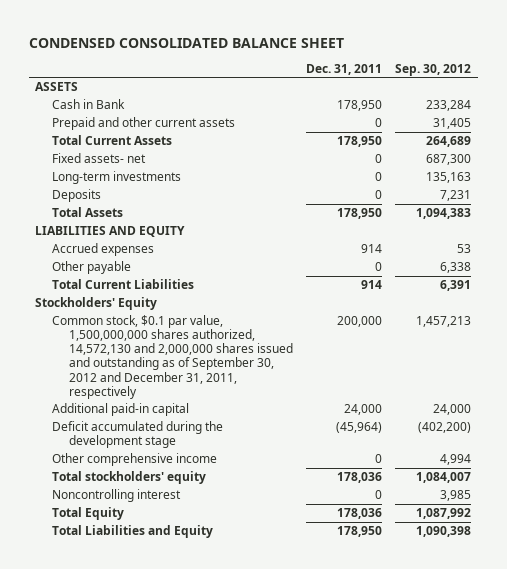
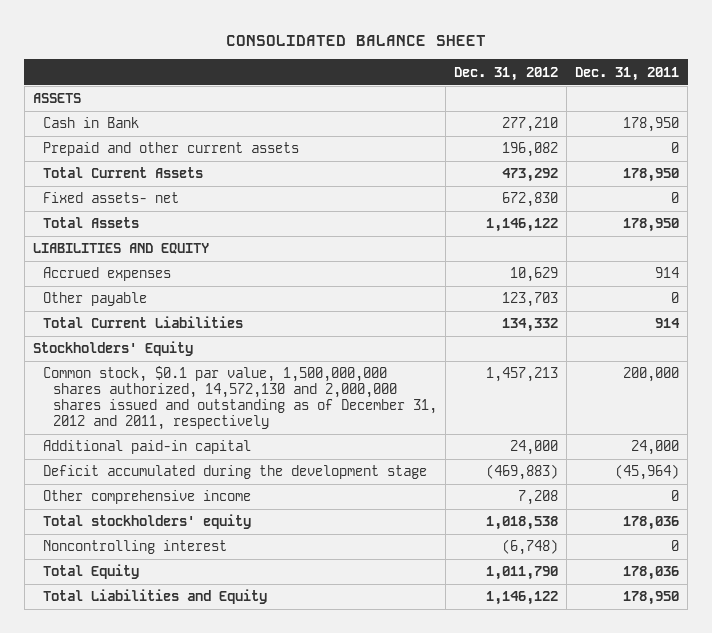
- CONDENSED CONSOLIDATED BALANCE SHEET
+ CONSOLIDATED BALANCE SHEET
- | Dec. 31, 2011 | Sep. 30, 2012
+ | Dec. 31, 2012 | Dec. 31, 2011
- Long-term investments | 0 | 135,163
- Deposits | 0 | 7,231
- Common stock, $0.1 par value, 1,500,000,000 shares authorized, 14,572,130 and 2,000,000 shares issued and outstanding as of September 30, 2012 and December 31, 2011, respectively | 200,000 | 1,457,213
+ Common stock, $0.1 par value, 1,500,000,000 shares authorized, 14,572,130 and 2,000,000 shares issued and outstanding as of December 31, 2012 and 2011, respectively | 1,457,213 | 200,000

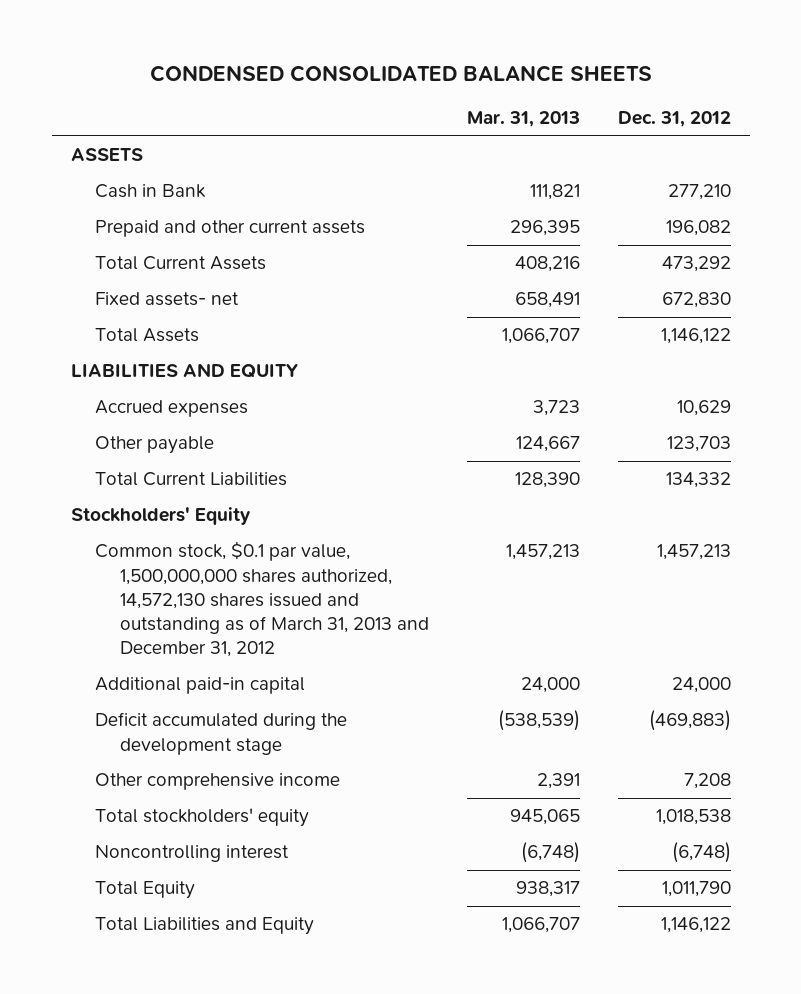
- CONSOLIDATED BALANCE SHEET
+ CONDENSED CONSOLIDATED BALANCE SHEETS
- | Dec. 31, 2012 | Dec. 31, 2011
+ | Mar. 31, 2013 | Dec. 31, 2012
- Common stock, $0.1 par value, 1,500,000,000 shares authorized, 14,572,130 and 2,000,000 shares issued and outstanding as of December 31, 2012 and 2011, respectively | 1,457,213 | 200,000
+ Common stock, $0.1 par value, 1,500,000,000 shares authorized, 14,572,130 shares issued and outstanding as of March 31, 2013 and December 31, 2012 | 1,457,213 | 1,457,213

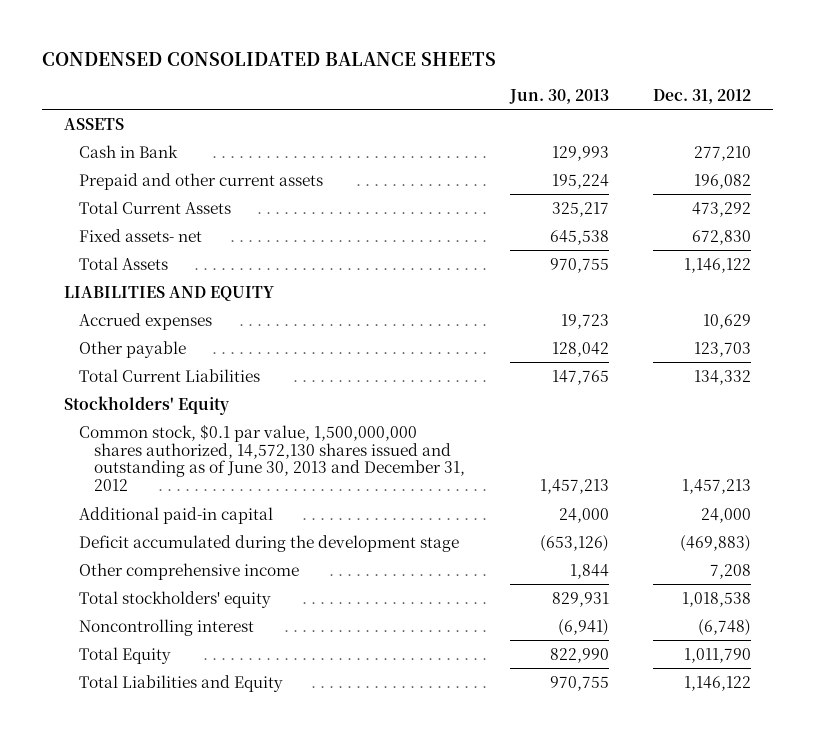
- | Mar. 31, 2013 | Dec. 31, 2012
+ | Jun. 30, 2013 | Dec. 31, 2012
- Common stock, $0.1 par value, 1,500,000,000 shares authorized, 14,572,130 shares issued and outstanding as of March 31, 2013 and December 31, 2012 | 1,457,213 | 1,457,213
+ Common stock, $0.1 par value, 1,500,000,000 shares authorized, 14,572,130 shares issued and outstanding as of June 30, 2013 and December 31, 2012 | 1,457,213 | 1,457,213

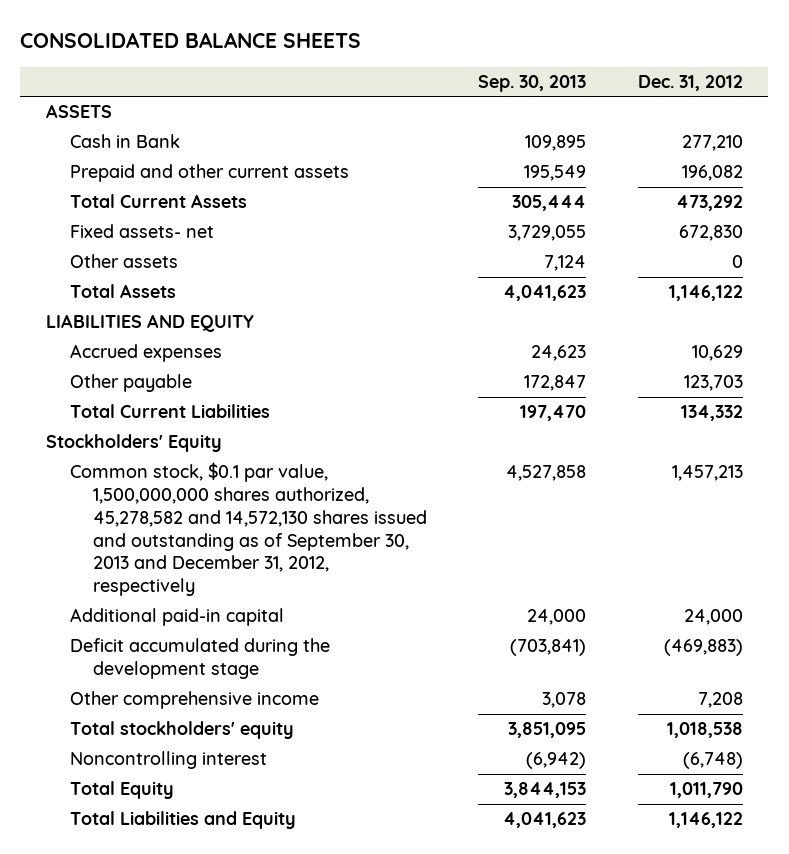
- CONDENSED CONSOLIDATED BALANCE SHEETS
+ CONSOLIDATED BALANCE SHEETS
- | Jun. 30, 2013 | Dec. 31, 2012
+ | Sep. 30, 2013 | Dec. 31, 2012
+ Other assets | 7,124 | 0
- Common stock, $0.1 par value, 1,500,000,000 shares authorized, 14,572,130 shares issued and outstanding as of June 30, 2013 and December 31, 2012 | 1,457,213 | 1,457,213
+ Common stock, $0.1 par value, 1,500,000,000 shares authorized, 45,278,582 and 14,572,130 shares issued and outstanding as of September 30, 2013 and December 31, 2012, respectively | 4,527,858 | 1,457,213

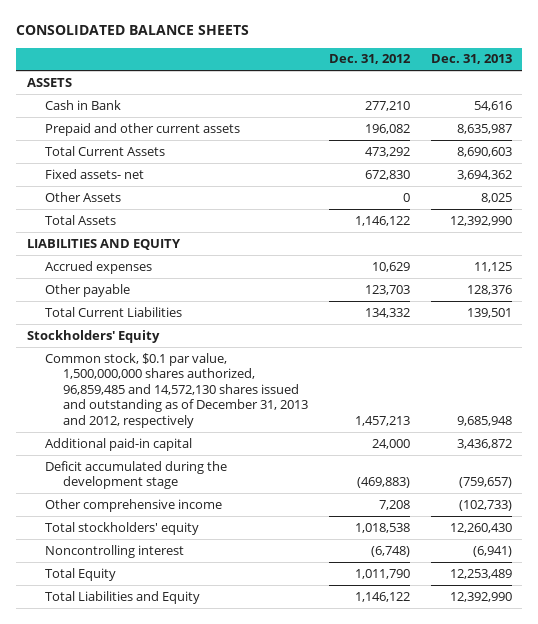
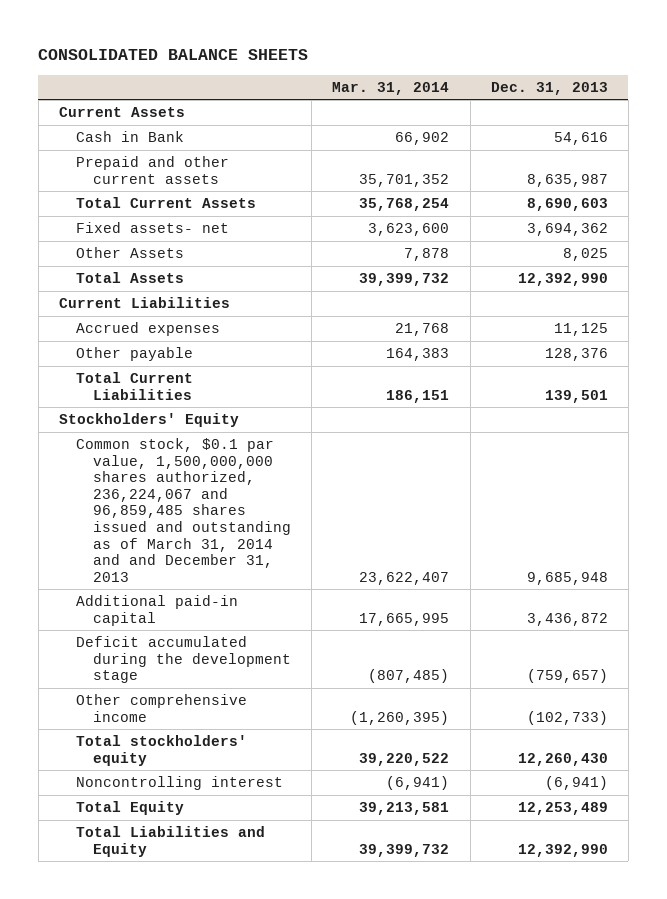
- | Dec. 31, 2012 | Dec. 31, 2013
+ | Mar. 31, 2014 | Dec. 31, 2013
- ASSETS
+ Current Assets
- LIABILITIES AND EQUITY
+ Current Liabilities
- Common stock, $0.1 par value, 1,500,000,000 shares authorized, 96,859,485 and 14,572,130 shares issued and outstanding as of December 31, 2013 and 2012, respectively | 1,457,213 | 9,685,948
+ Common stock, $0.1 par value, 1,500,000,000 shares authorized, 236,224,067 and 96,859,485 shares issued and outstanding as of March 31, 2014 and and December 31, 2013 | 23,622,407 | 9,685,948

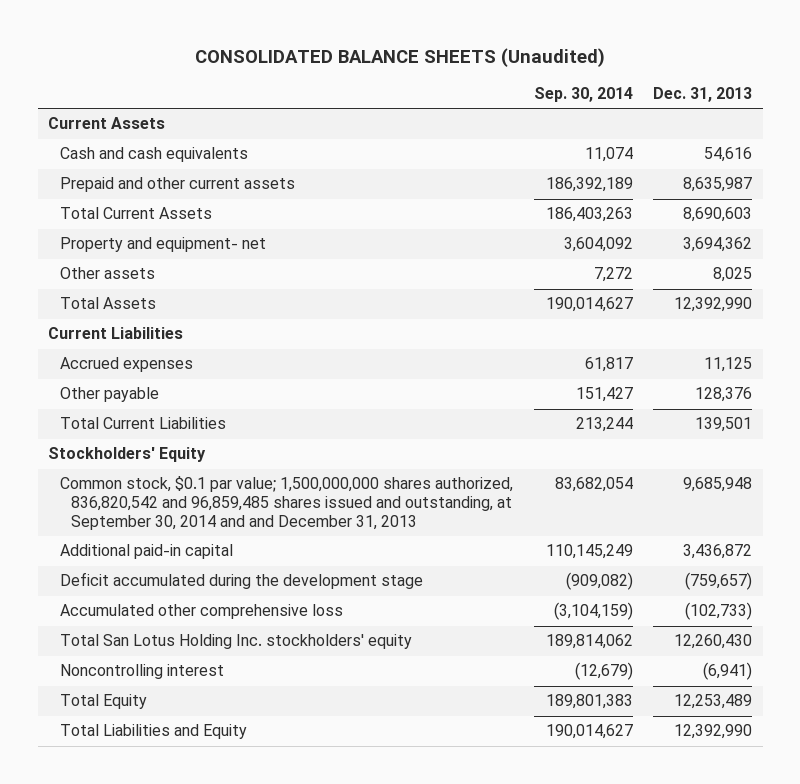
- CONSOLIDATED BALANCE SHEETS
+ CONSOLIDATED BALANCE SHEETS (Unaudited)
- | Mar. 31, 2014 | Dec. 31, 2013
+ | Sep. 30, 2014 | Dec. 31, 2013
- Cash in Bank | 66,902 | 54,616
+ Cash and cash equivalents | 11,074 | 54,616
- Fixed assets- net | 3,623,600 | 3,694,362
- Other Assets | 7,878 | 8,025
+ Property and equipment- net | 3,604,092 | 3,694,362
+ Other assets | 7,272 | 8,025
- Common stock, $0.1 par value, 1,500,000,000 shares authorized, 236,224,067 and 96,859,485 shares issued and outstanding as of March 31, 2014 and and December 31, 2013 | 23,622,407 | 9,685,948
+ Common stock, $0.1 par value; 1,500,000,000 shares authorized, 836,820,542 and 96,859,485 shares issued and outstanding, at September 30, 2014 and and December 31, 2013 | 83,682,054 | 9,685,948
- Other comprehensive income | (1,260,395) | (102,733)
- Total stockholders' equity | 39,220,522 | 12,260,430
+ Accumulated other comprehensive loss | (3,104,159) | (102,733)
+ Total San Lotus Holding Inc. stockholders' equity | 189,814,062 | 12,260,430

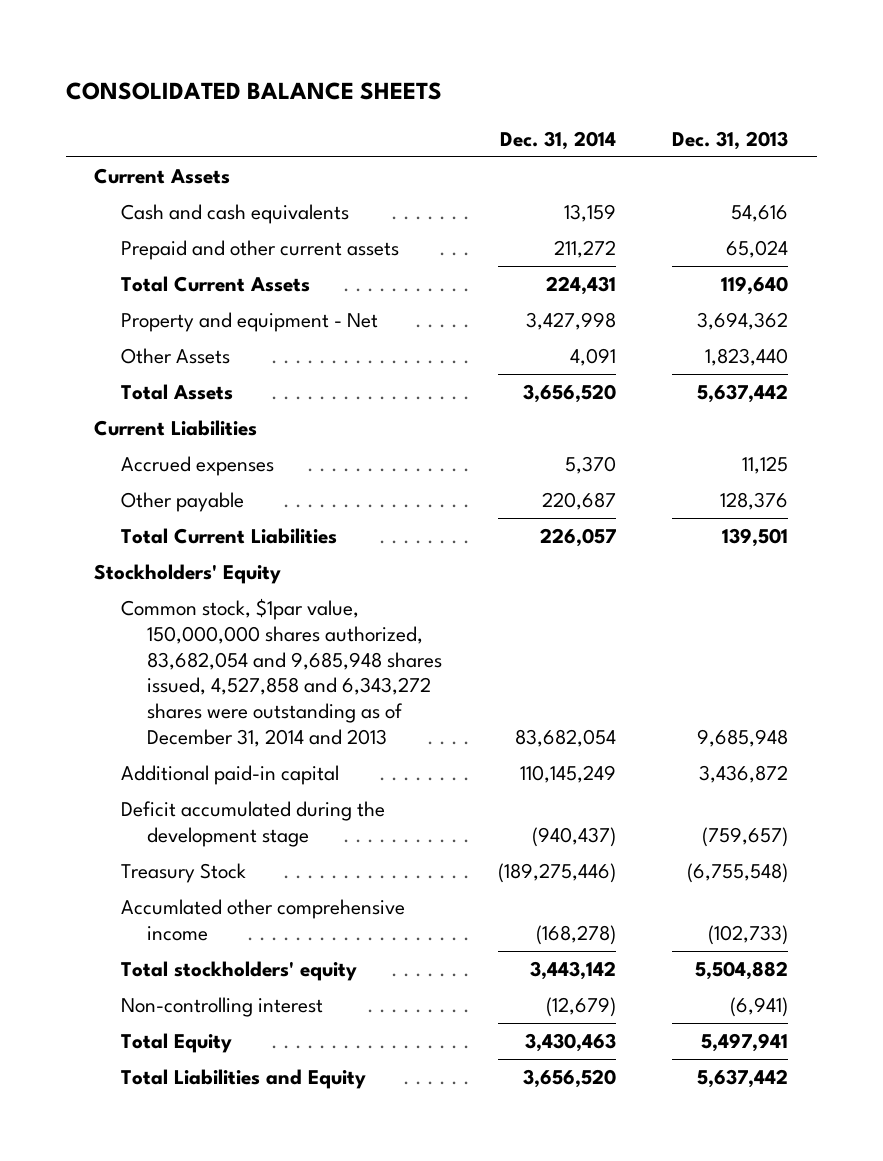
- CONSOLIDATED BALANCE SHEETS (Unaudited)
+ CONSOLIDATED BALANCE SHEETS
- | Sep. 30, 2014 | Dec. 31, 2013
+ | Dec. 31, 2014 | Dec. 31, 2013
- Prepaid and other current assets | 186,392,189 | 8,635,987
- Total Current Assets | 186,403,263 | 8,690,603
- Property and equipment- net | 3,604,092 | 3,694,362
- Other assets | 7,272 | 8,025
- Total Assets | 190,014,627 | 12,392,990
+ Prepaid and other current assets | 211,272 | 65,024
+ Total Current Assets | 224,431 | 119,640
+ Property and equipment - Net | 3,427,998 | 3,694,362
+ Other Assets | 4,091 | 1,823,440
+ Total Assets | 3,656,520 | 5,637,442
- Common stock, $0.1 par value; 1,500,000,000 shares authorized, 836,820,542 and 96,859,485 shares issued and outstanding, at September 30, 2014 and and December 31, 2013 | 83,682,054 | 9,685,948
+ Common stock, $1par value, 150,000,000 shares authorized, 83,682,054 and 9,685,948 shares issued, 4,527,858 and 6,343,272 shares were outstanding as of December 31, 2014 and 2013 | 83,682,054 | 9,685,948
- Accumulated other comprehensive loss | (3,104,159) | (102,733)
- Total San Lotus Holding Inc. stockholders' equity | 189,814,062 | 12,260,430
- Noncontrolling interest | (12,679) | (6,941)
- Total Equity | 189,801,383 | 12,253,489
- Total Liabilities and Equity | 190,014,627 | 12,392,990
+ Treasury Stock | (189,275,446) | (6,755,548)
+ Accumlated other comprehensive income | (168,278) | (102,733)
+ Total stockholders' equity | 3,443,142 | 5,504,882
+ Non-controlling interest | (12,679) | (6,941)
+ Total Equity | 3,430,463 | 5,497,941
+ Total Liabilities and Equity | 3,656,520 | 5,637,442

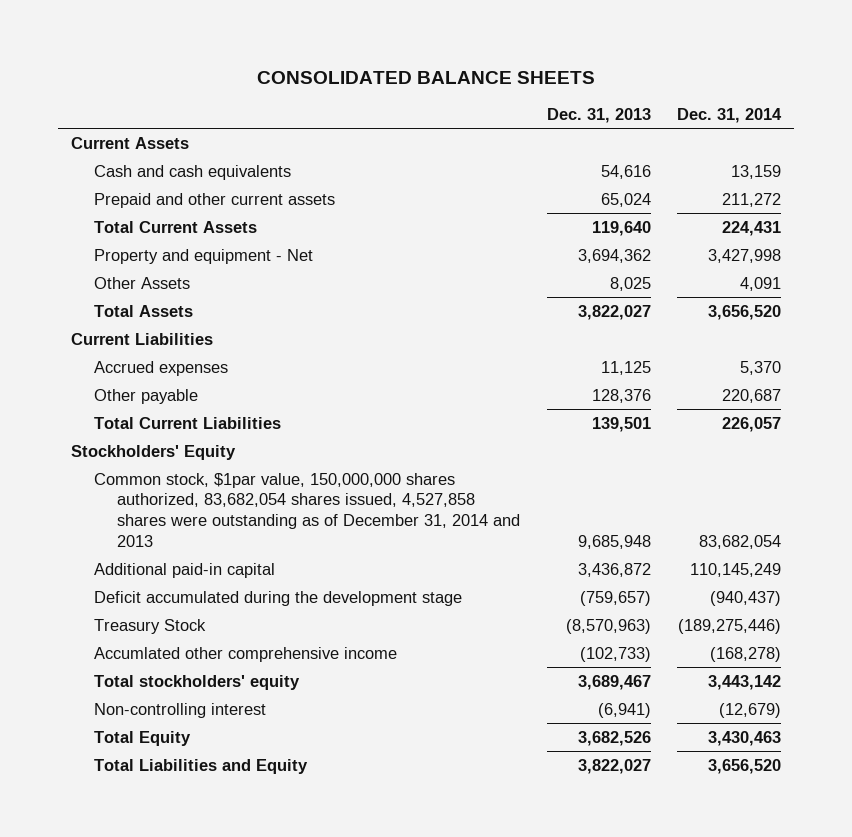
- | Dec. 31, 2014 | Dec. 31, 2013
+ | Dec. 31, 2013 | Dec. 31, 2014
- Other Assets | 4,091 | 1,823,440
- Total Assets | 3,656,520 | 5,637,442
+ Other Assets | 8,025 | 4,091
+ Total Assets | 3,822,027 | 3,656,520
- Common stock, $1par value, 150,000,000 shares authorized, 83,682,054 and 9,685,948 shares issued, 4,527,858 and 6,343,272 shares were outstanding as of December 31, 2014 and 2013 | 83,682,054 | 9,685,948
+ Common stock, $1par value, 150,000,000 shares authorized, 83,682,054 shares issued, 4,527,858 shares were outstanding as of December 31, 2014 and 2013 | 9,685,948 | 83,682,054
- Treasury Stock | (189,275,446) | (6,755,548)
+ Treasury Stock | (8,570,963) | (189,275,446)
- Total stockholders' equity | 3,443,142 | 5,504,882
+ Total stockholders' equity | 3,689,467 | 3,443,142
- Total Equity | 3,430,463 | 5,497,941
- Total Liabilities and Equity | 3,656,520 | 5,637,442
+ Total Equity | 3,682,526 | 3,430,463
+ Total Liabilities and Equity | 3,822,027 | 3,656,520

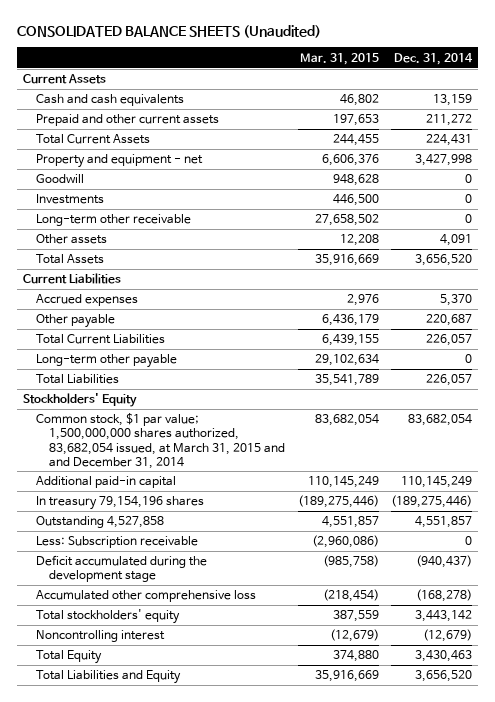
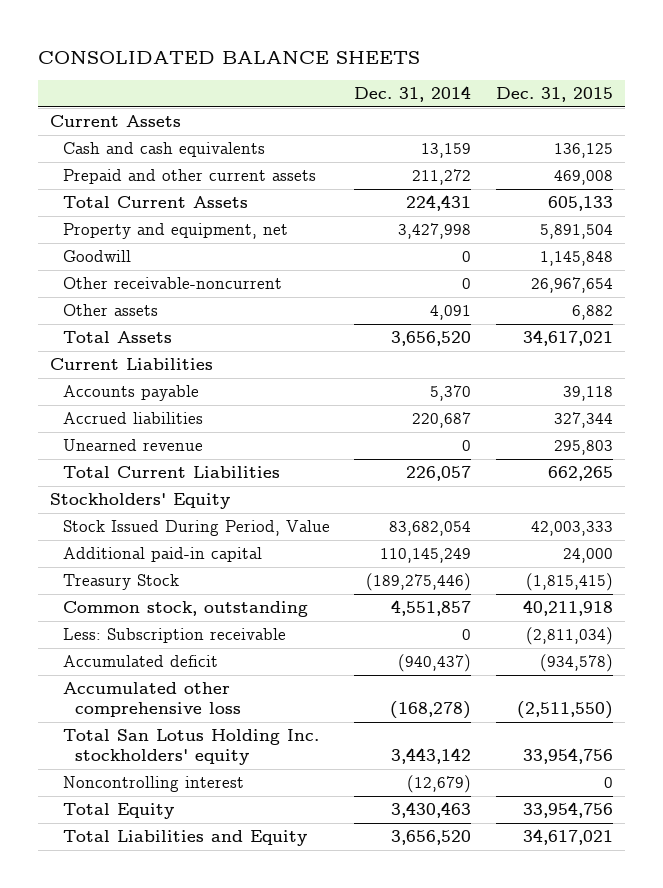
- CONSOLIDATED BALANCE SHEETS (Unaudited)
+ CONSOLIDATED BALANCE SHEETS
- | Mar. 31, 2015 | Dec. 31, 2014
+ | Dec. 31, 2014 | Dec. 31, 2015
- Property and equipment - net | 6,606,376 | 3,427,998
+ Property and equipment, net | 3,427,998 | 5,891,504
- Investments | 446,500 | 0
- Long-term other receivable | 27,658,502 | 0
+ Other receivable-noncurrent | 0 | 26,967,654
- Accrued expenses | 2,976 | 5,370
- Other payable | 6,436,179 | 220,687
+ Accounts payable | 5,370 | 39,118
+ Accrued liabilities | 220,687 | 327,344
+ Unearned revenue | 0 | 295,803
- Long-term other payable | 29,102,634 | 0
- Total Liabilities | 35,541,789 | 226,057
- Common stock, $1 par value; 1,500,000,000 shares authorized, 83,682,054 issued, at March 31, 2015 and and December 31, 2014 | 83,682,054 | 83,682,054
+ Stock Issued During Period, Value | 83,682,054 | 42,003,333
- In treasury 79,154,196 shares | (189,275,446) | (189,275,446)
- Outstanding 4,527,858 | 4,551,857 | 4,551,857
+ Treasury Stock | (189,275,446) | (1,815,415)
+ Common stock, outstanding | 4,551,857 | 40,211,918
- Deficit accumulated during the development stage | (985,758) | (940,437)
+ Accumulated deficit | (940,437) | (934,578)
- Total stockholders' equity | 387,559 | 3,443,142
+ Total San Lotus Holding Inc. stockholders' equity | 3,443,142 | 33,954,756

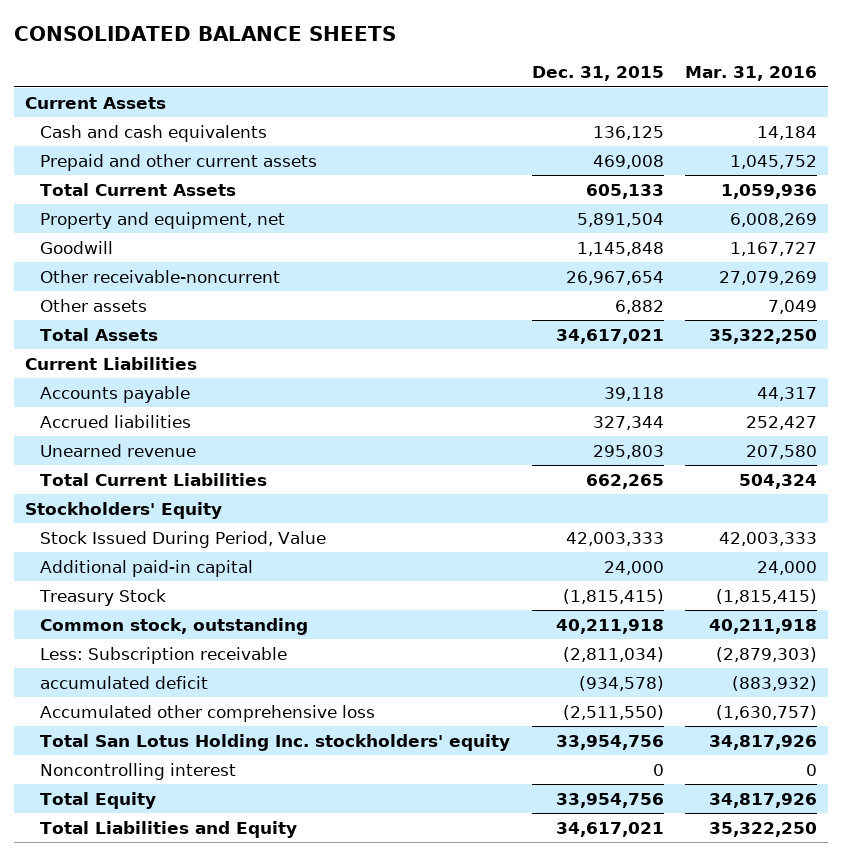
- | Dec. 31, 2014 | Dec. 31, 2015
+ | Dec. 31, 2015 | Mar. 31, 2016
- Accumulated deficit | (940,437) | (934,578)
+ accumulated deficit | (934,578) | (883,932)

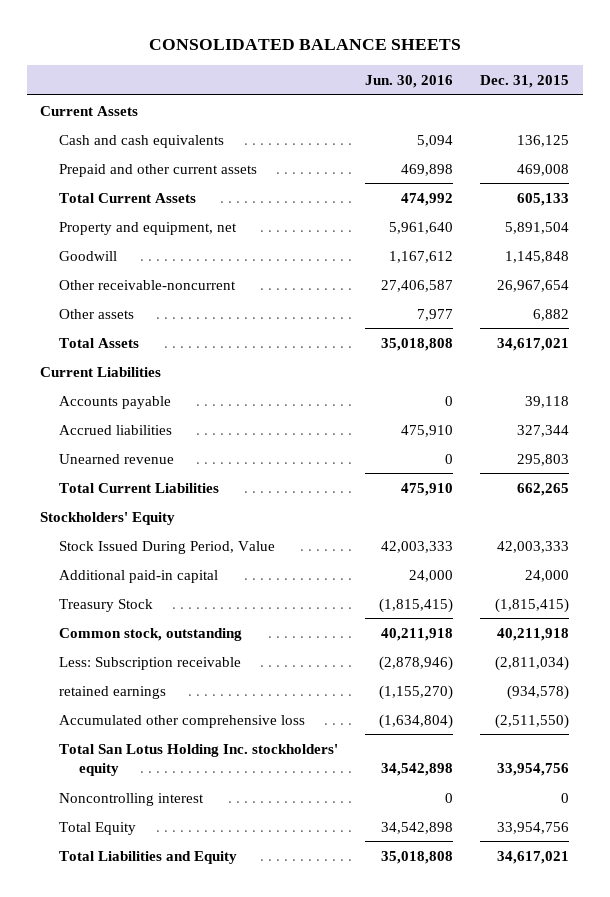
- | Dec. 31, 2015 | Mar. 31, 2016
+ | Jun. 30, 2016 | Dec. 31, 2015
- accumulated deficit | (934,578) | (883,932)
+ retained earnings | (1,155,270) | (934,578)

